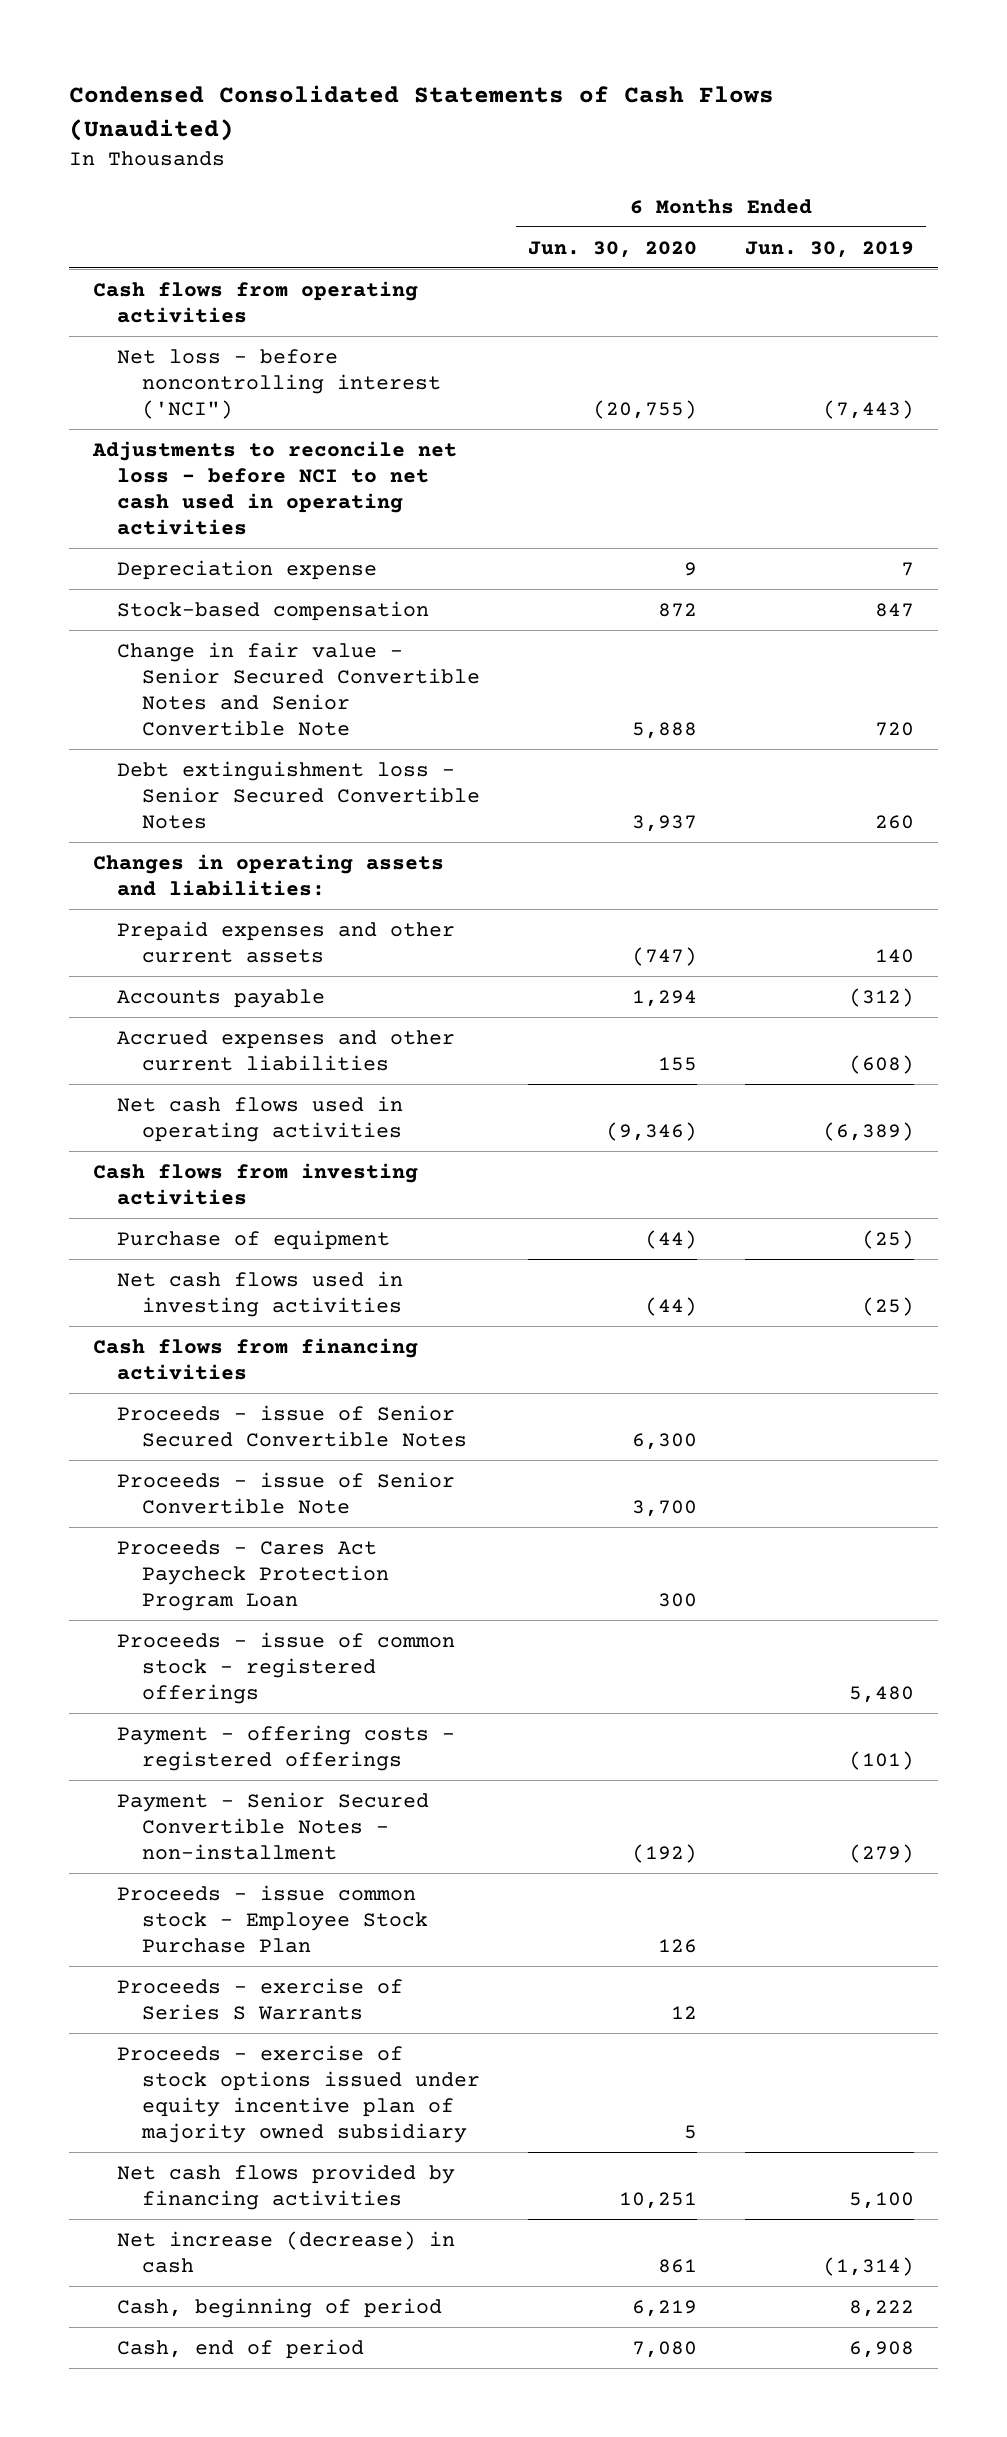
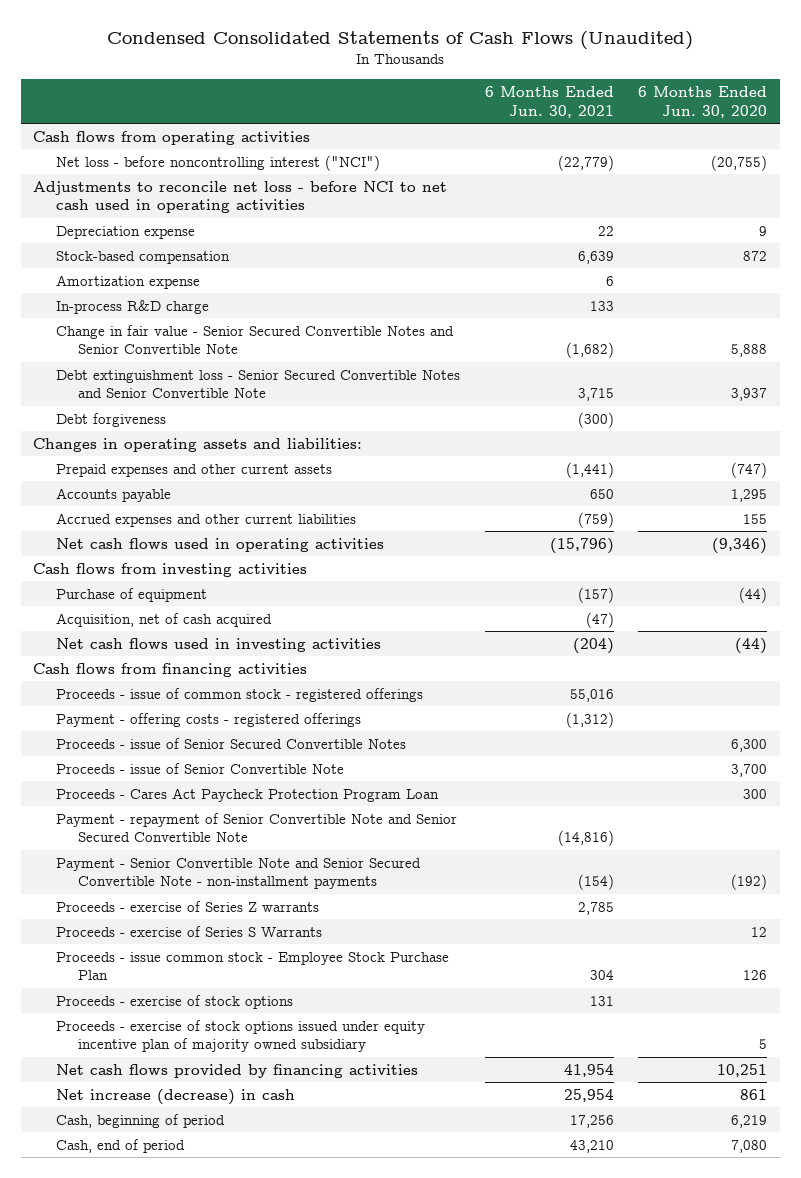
- | 6 Months Ended Jun. 30, 2020 | 6 Months Ended Jun. 30, 2019
+ | 6 Months Ended Jun. 30, 2021 | 6 Months Ended Jun. 30, 2020
- Net loss - before noncontrolling interest ('NCI") | (20,755) | (7,443)
+ Net loss - before noncontrolling interest ("NCI") | (22,779) | (20,755)
+ Amortization expense | 6 |
+ In-process R&D charge | 133 |
- Debt extinguishment loss - Senior Secured Convertible Notes | 3,937 | 260
+ Debt extinguishment loss - Senior Secured Convertible Notes and Senior Convertible Note | 3,715 | 3,937
+ Debt forgiveness | (300) |
- Accounts payable | 1,294 | (312)
+ Accounts payable | 650 | 1,295
+ Acquisition, net of cash acquired | (47) |
moved up: Proceeds - issue of common stock - registered offerings | 55,016 |
moved up: Payment - offering costs - registered offerings | (1,312) |
- Payment - Senior Secured Convertible Notes - non-installment | (192) | (279)
+ Payment - repayment of Senior Convertible Note and Senior Secured Convertible Note | (14,816) |
+ Payment - Senior Convertible Note and Senior Secured Convertible Note - non-installment payments | (154) | (192)
+ Proceeds - exercise of Series Z warrants | 2,785 |
moved down: Proceeds - issue common stock - Employee Stock Purchase Plan | 304 | 126
+ Proceeds - exercise of stock options | 131 |

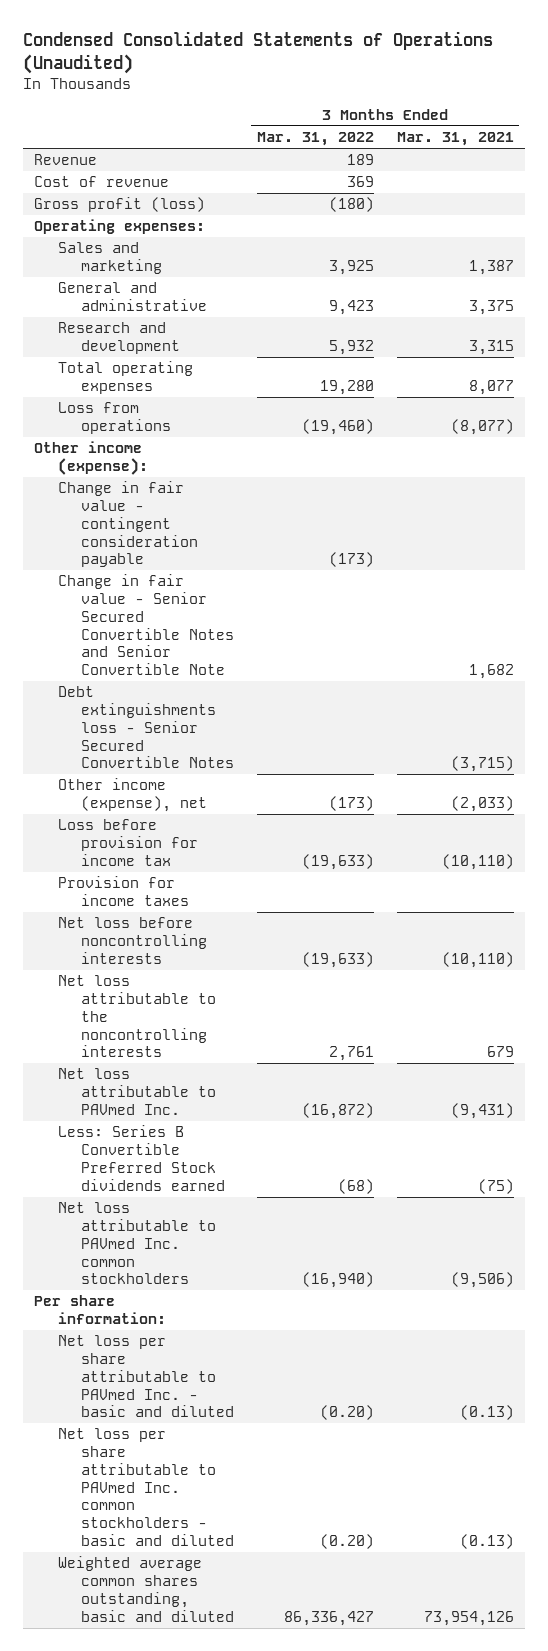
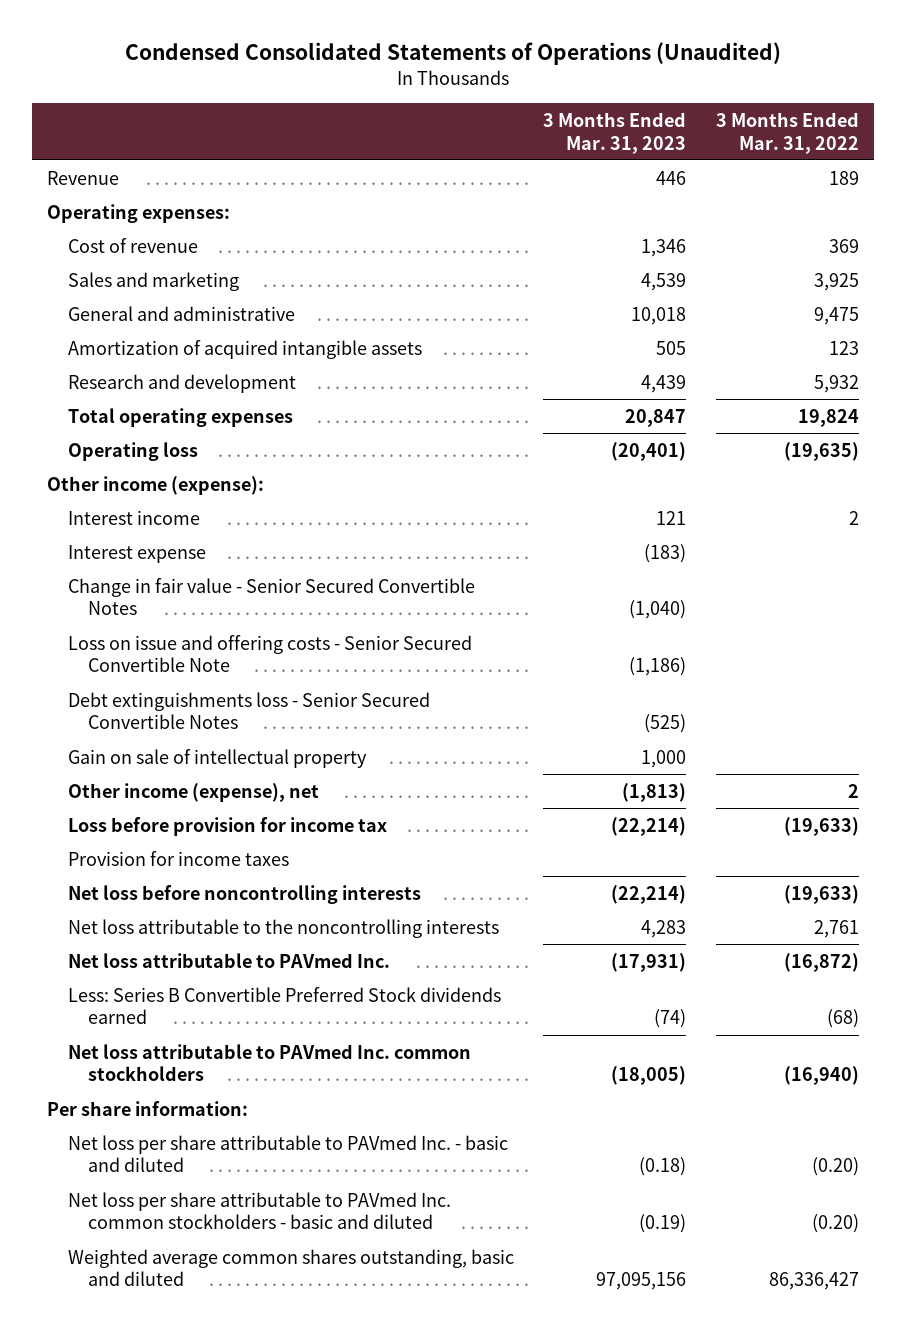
- | 3 Months Ended Mar. 31, 2022 | 3 Months Ended Mar. 31, 2021
+ | 3 Months Ended Mar. 31, 2023 | 3 Months Ended Mar. 31, 2022
- Gross profit (loss) | (180) |
moved down: Cost of revenue | 1,346 | 369
- General and administrative | 9,423 | 3,375
+ General and administrative | 10,018 | 9,475
+ Amortization of acquired intangible assets | 505 | 123
- Total operating expenses | 19,280 | 8,077
- Loss from operations | (19,460) | (8,077)
+ Total operating expenses | 20,847 | 19,824
+ Operating loss | (20,401) | (19,635)
- Change in fair value - contingent consideration payable | (173) |
- Change in fair value - Senior Secured Convertible Notes and Senior Convertible Note | | 1,682
+ Interest income | 121 | 2
+ Interest expense | (183) |
+ Change in fair value - Senior Secured Convertible Notes | (1,040) |
+ Loss on issue and offering costs - Senior Secured Convertible Note | (1,186) |
- Other income (expense), net | (173) | (2,033)
+ Gain on sale of intellectual property | 1,000 |
+ Other income (expense), net | (1,813) | 2

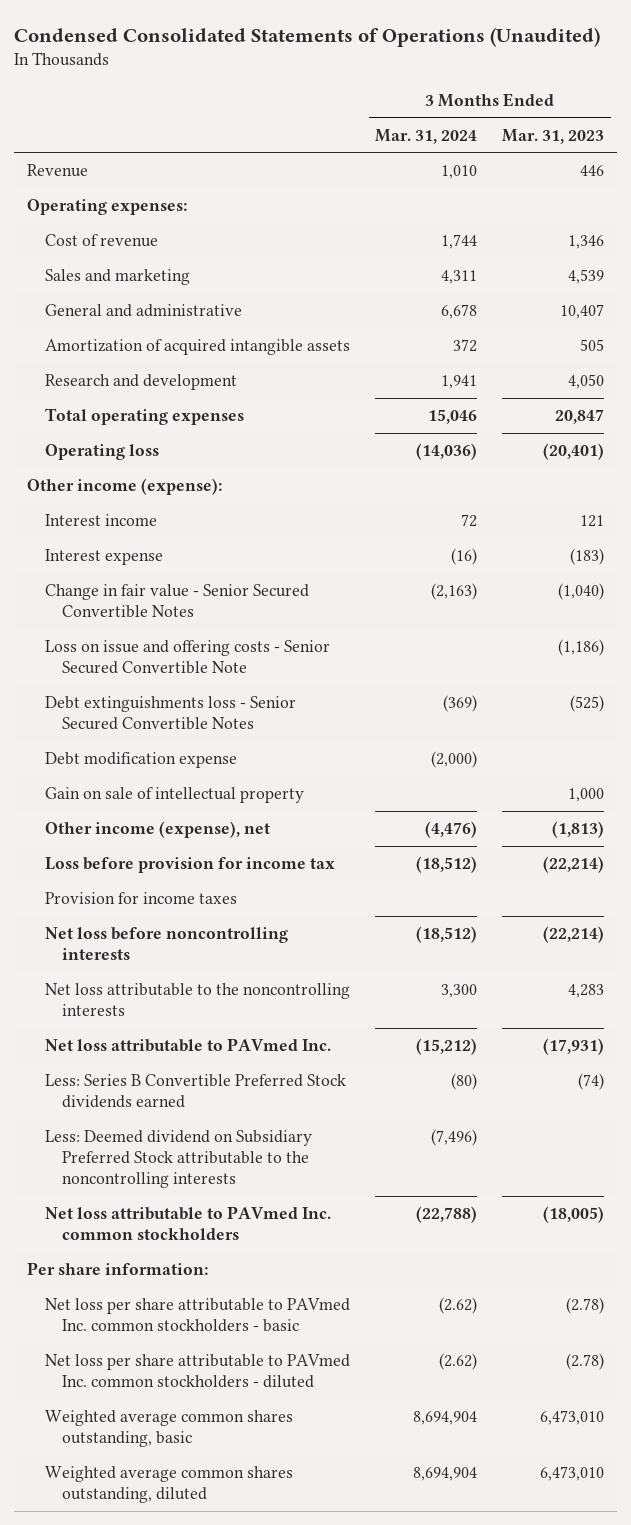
- | 3 Months Ended Mar. 31, 2023 | 3 Months Ended Mar. 31, 2022
+ | 3 Months Ended Mar. 31, 2024 | 3 Months Ended Mar. 31, 2023
- General and administrative | 10,018 | 9,475
+ General and administrative | 6,678 | 10,407
- Research and development | 4,439 | 5,932
+ Research and development | 1,941 | 4,050
+ Debt modification expense | (2,000) |
+ Less: Deemed dividend on Subsidiary Preferred Stock attributable to the noncontrolling interests | (7,496) |
- Net loss per share attributable to PAVmed Inc. - basic and diluted | (0.18) | (0.20)
- Net loss per share attributable to PAVmed Inc. common stockholders - basic and diluted | (0.19) | (0.20)
- Weighted average common shares outstanding, basic and diluted | 97,095,156 | 86,336,427
+ Net loss per share attributable to PAVmed Inc. common stockholders - basic | (2.62) | (2.78)
+ Net loss per share attributable to PAVmed Inc. common stockholders - diluted | (2.62) | (2.78)
+ Weighted average common shares outstanding, basic | 8,694,904 | 6,473,010
+ Weighted average common shares outstanding, diluted | 8,694,904 | 6,473,010

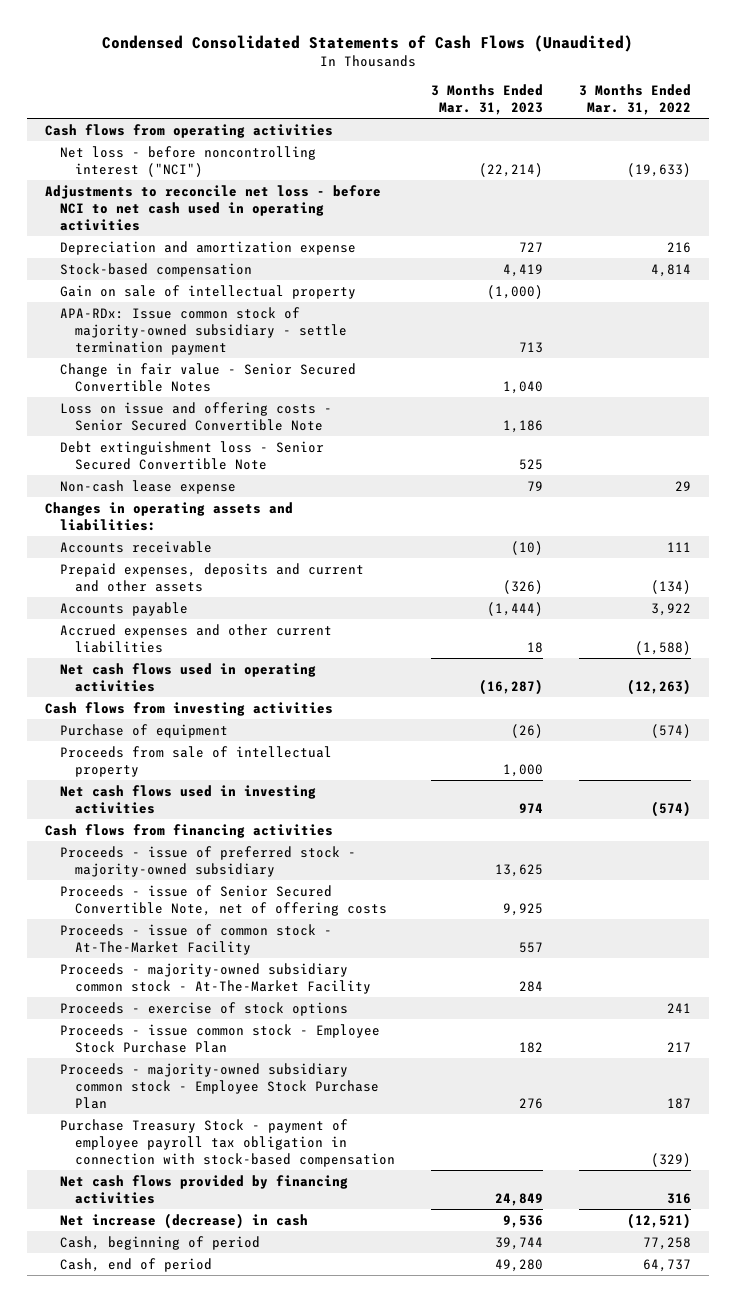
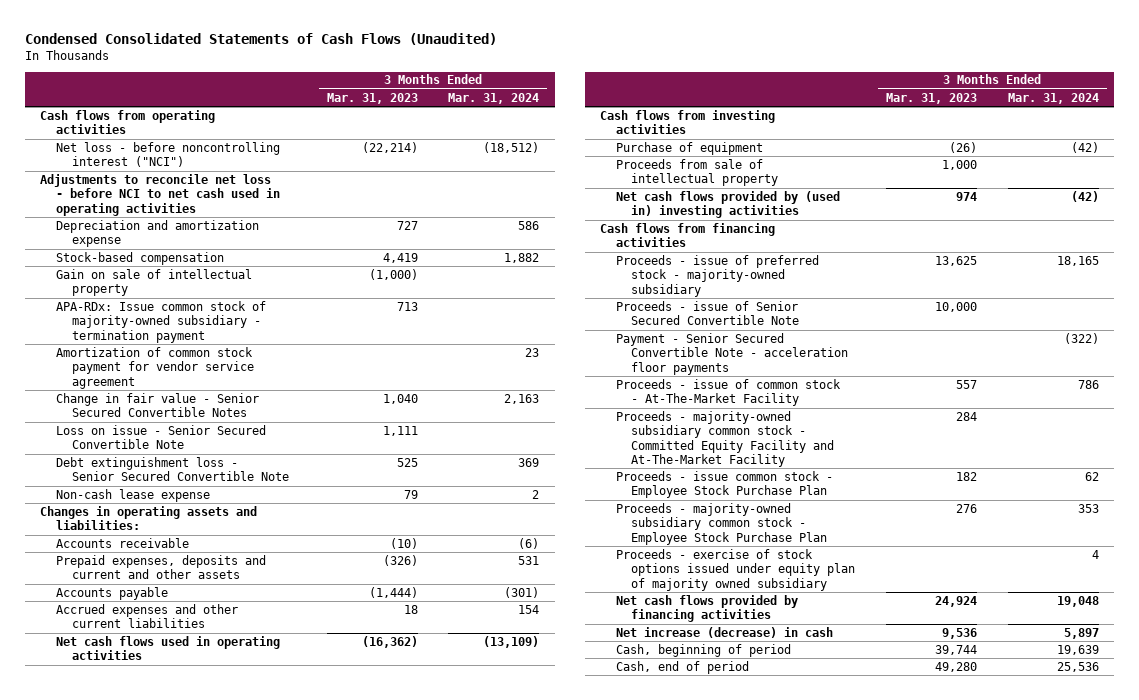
- | 3 Months Ended Mar. 31, 2023 | 3 Months Ended Mar. 31, 2022
+ | 3 Months Ended Mar. 31, 2023 | 3 Months Ended Mar. 31, 2024
- APA-RDx: Issue common stock of majority-owned subsidiary - settle termination payment | 713 |
+ APA-RDx: Issue common stock of majority-owned subsidiary - termination payment | 713 |
+ Amortization of common stock payment for vendor service agreement | | 23
- Loss on issue and offering costs - Senior Secured Convertible Note | 1,186 |
+ Loss on issue - Senior Secured Convertible Note | 1,111 |
- Net cash flows used in operating activities | (16,287) | (12,263)
+ Net cash flows used in operating activities | (16,362) | (13,109)
- Net cash flows used in investing activities | 974 | (574)
+ Net cash flows provided by (used in) investing activities | 974 | (42)
- Proceeds - issue of Senior Secured Convertible Note, net of offering costs | 9,925 |
+ Proceeds - issue of Senior Secured Convertible Note | 10,000 |
+ Payment - Senior Secured Convertible Note - acceleration floor payments | | (322)
- Proceeds - majority-owned subsidiary common stock - At-The-Market Facility | 284 |
- Proceeds - exercise of stock options | | 241
+ Proceeds - majority-owned subsidiary common stock - Committed Equity Facility and At-The-Market Facility | 284 |
- Purchase Treasury Stock - payment of employee payroll tax obligation in connection with stock-based compensation | | (329)
- Net cash flows provided by financing activities | 24,849 | 316
+ Proceeds - exercise of stock options issued under equity plan of majority owned subsidiary | | 4
+ Net cash flows provided by financing activities | 24,924 | 19,048

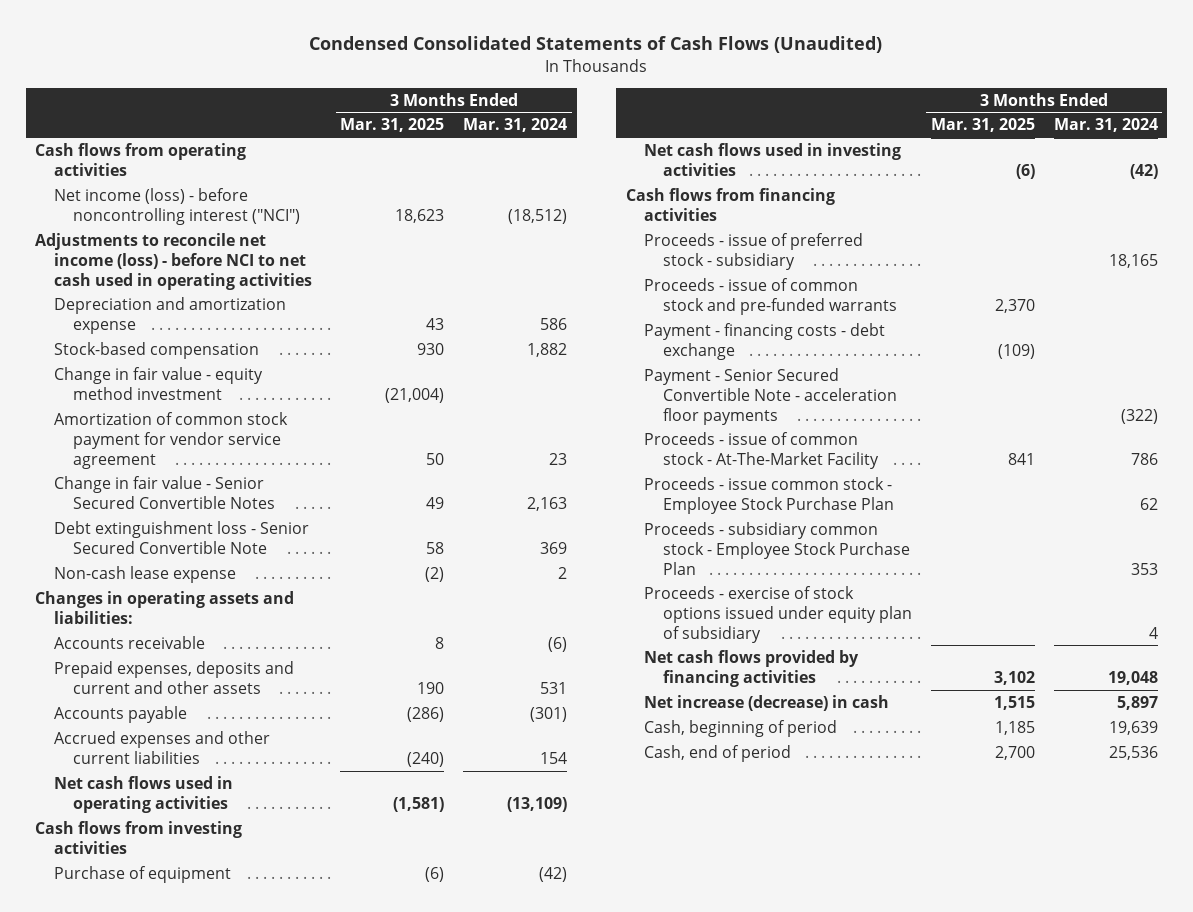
- | 3 Months Ended Mar. 31, 2023 | 3 Months Ended Mar. 31, 2024
+ | 3 Months Ended Mar. 31, 2025 | 3 Months Ended Mar. 31, 2024
- Net loss - before noncontrolling interest ("NCI") | (22,214) | (18,512)
- Adjustments to reconcile net loss - before NCI to net cash used in operating activities
+ Net income (loss) - before noncontrolling interest ("NCI") | 18,623 | (18,512)
+ Adjustments to reconcile net income (loss) - before NCI to net cash used in operating activities
- Gain on sale of intellectual property | (1,000) |
- APA-RDx: Issue common stock of majority-owned subsidiary - termination payment | 713 |
+ Change in fair value - equity method investment | (21,004) |
- Loss on issue - Senior Secured Convertible Note | 1,111 |
- Proceeds from sale of intellectual property | 1,000 |
- Net cash flows provided by (used in) investing activities | 974 | (42)
+ Net cash flows used in investing activities | (6) | (42)
- Proceeds - issue of preferred stock - majority-owned subsidiary | 13,625 | 18,165
- Proceeds - issue of Senior Secured Convertible Note | 10,000 |
+ Proceeds - issue of preferred stock - subsidiary | | 18,165
+ Proceeds - issue of common stock and pre-funded warrants | 2,370 |
+ Payment - financing costs - debt exchange | (109) |
- Proceeds - majority-owned subsidiary common stock - Committed Equity Facility and At-The-Market Facility | 284 |
- Proceeds - majority-owned subsidiary common stock - Employee Stock Purchase Plan | 276 | 353
- Proceeds - exercise of stock options issued under equity plan of majority owned subsidiary | | 4
+ Proceeds - subsidiary common stock - Employee Stock Purchase Plan | | 353
+ Proceeds - exercise of stock options issued under equity plan of subsidiary | | 4

